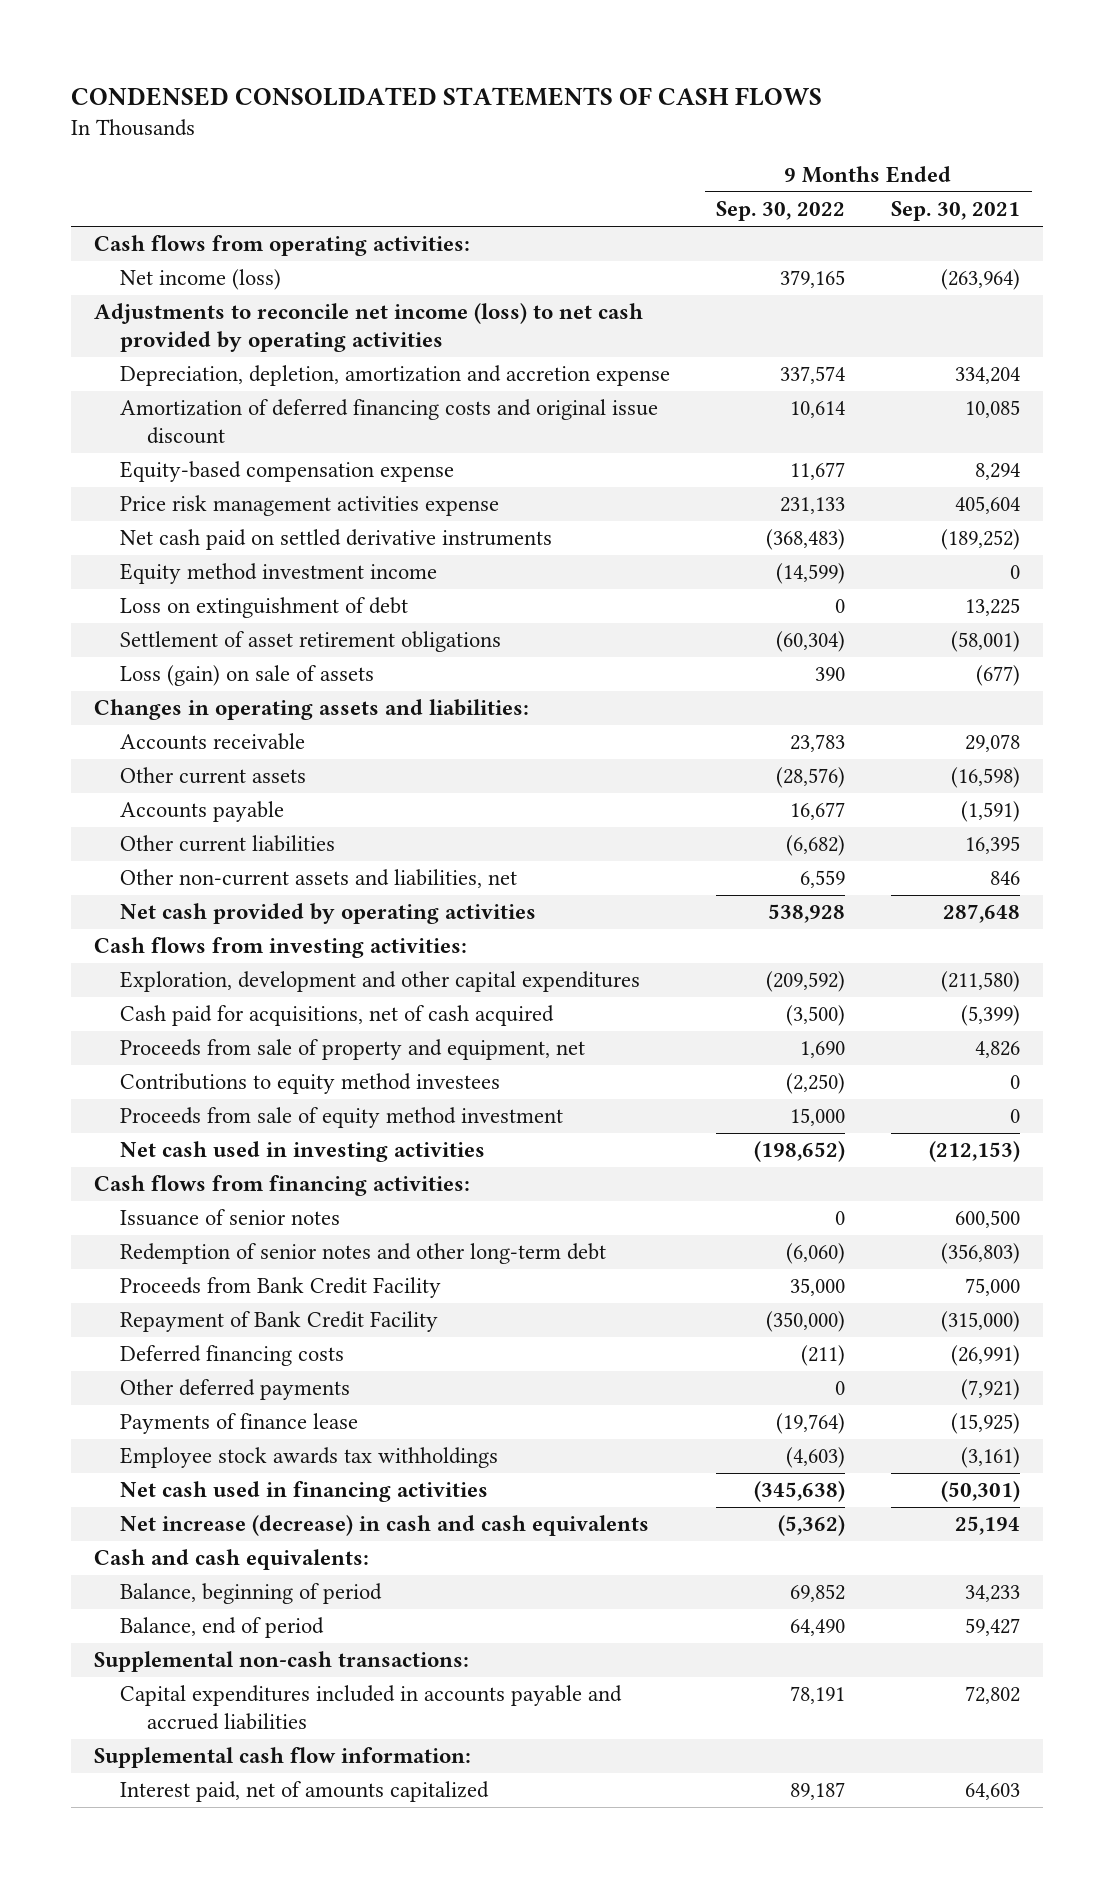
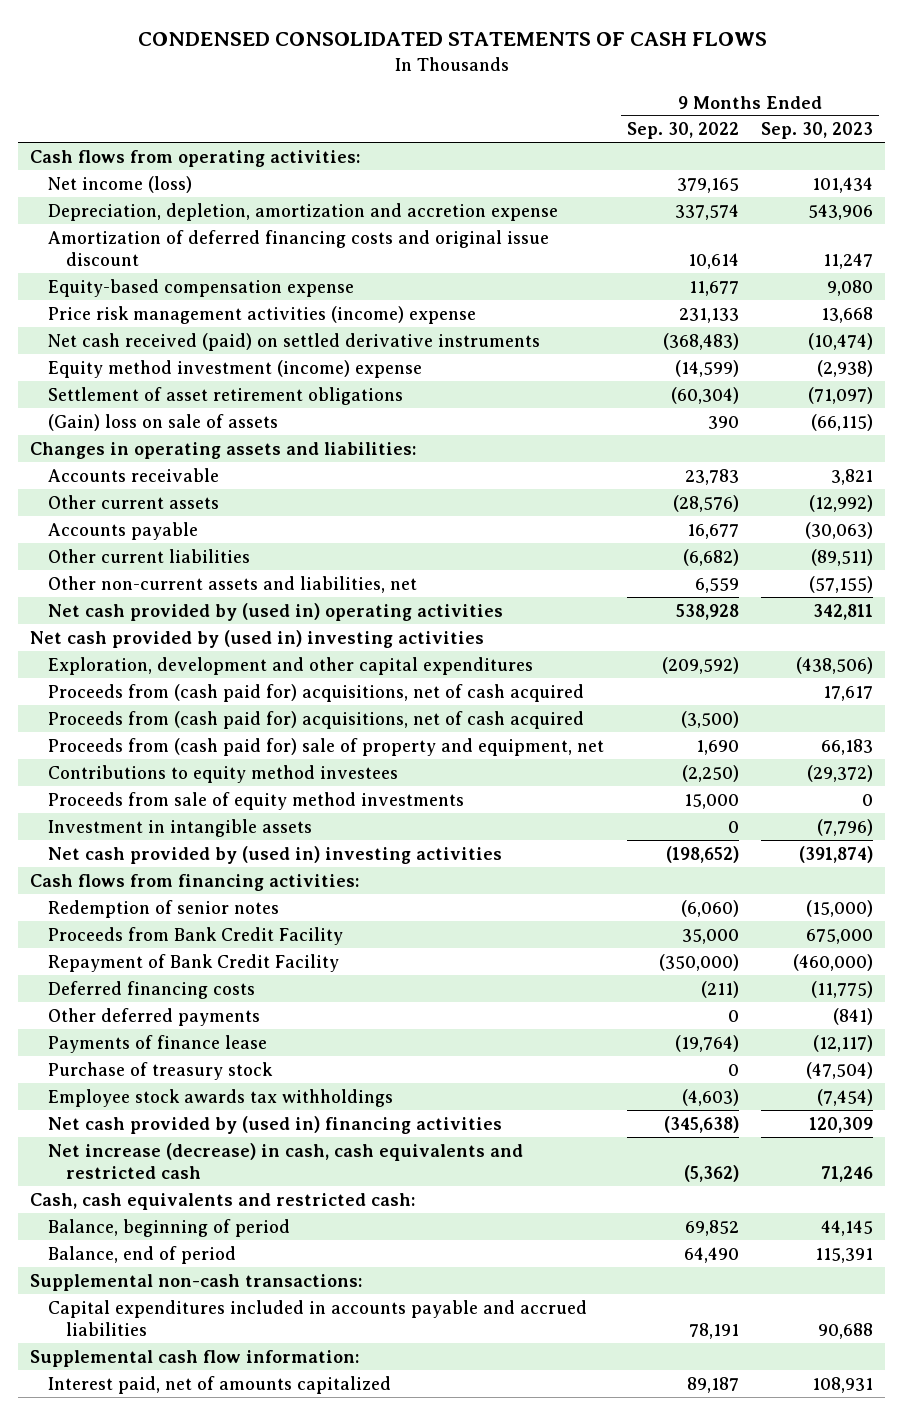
- | 9 Months Ended Sep. 30, 2022 | 9 Months Ended Sep. 30, 2021
+ | 9 Months Ended Sep. 30, 2022 | 9 Months Ended Sep. 30, 2023
- Adjustments to reconcile net income (loss) to net cash provided by operating activities
- Price risk management activities expense | 231,133 | 405,604
- Net cash paid on settled derivative instruments | (368,483) | (189,252)
- Equity method investment income | (14,599) | 0
- Loss on extinguishment of debt | 0 | 13,225
+ Price risk management activities (income) expense | 231,133 | 13,668
+ Net cash received (paid) on settled derivative instruments | (368,483) | (10,474)
+ Equity method investment (income) expense | (14,599) | (2,938)
- Loss (gain) on sale of assets | 390 | (677)
+ (Gain) loss on sale of assets | 390 | (66,115)
- Net cash provided by operating activities | 538,928 | 287,648
- Cash flows from investing activities:
+ Net cash provided by (used in) operating activities | 538,928 | 342,811
+ Net cash provided by (used in) investing activities
- Cash paid for acquisitions, net of cash acquired | (3,500) | (5,399)
- Proceeds from sale of property and equipment, net | 1,690 | 4,826
+ Proceeds from (cash paid for) acquisitions, net of cash acquired | | 17,617
+ Proceeds from (cash paid for) acquisitions, net of cash acquired | (3,500) |
+ Proceeds from (cash paid for) sale of property and equipment, net | 1,690 | 66,183
- Proceeds from sale of equity method investment | 15,000 | 0
- Net cash used in investing activities | (198,652) | (212,153)
+ Proceeds from sale of equity method investments | 15,000 | 0
+ Investment in intangible assets | 0 | (7,796)
+ Net cash provided by (used in) investing activities | (198,652) | (391,874)
- Issuance of senior notes | 0 | 600,500
- Redemption of senior notes and other long-term debt | (6,060) | (356,803)
+ Redemption of senior notes | (6,060) | (15,000)
+ Purchase of treasury stock | 0 | (47,504)
- Net cash used in financing activities | (345,638) | (50,301)
- Net increase (decrease) in cash and cash equivalents | (5,362) | 25,194
- Cash and cash equivalents:
+ Net cash provided by (used in) financing activities | (345,638) | 120,309
+ Net increase (decrease) in cash, cash equivalents and restricted cash | (5,362) | 71,246
+ Cash, cash equivalents and restricted cash:

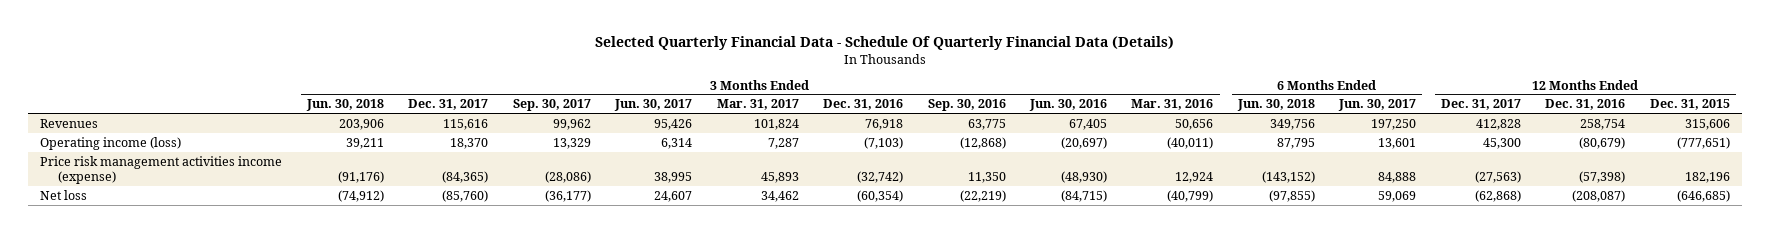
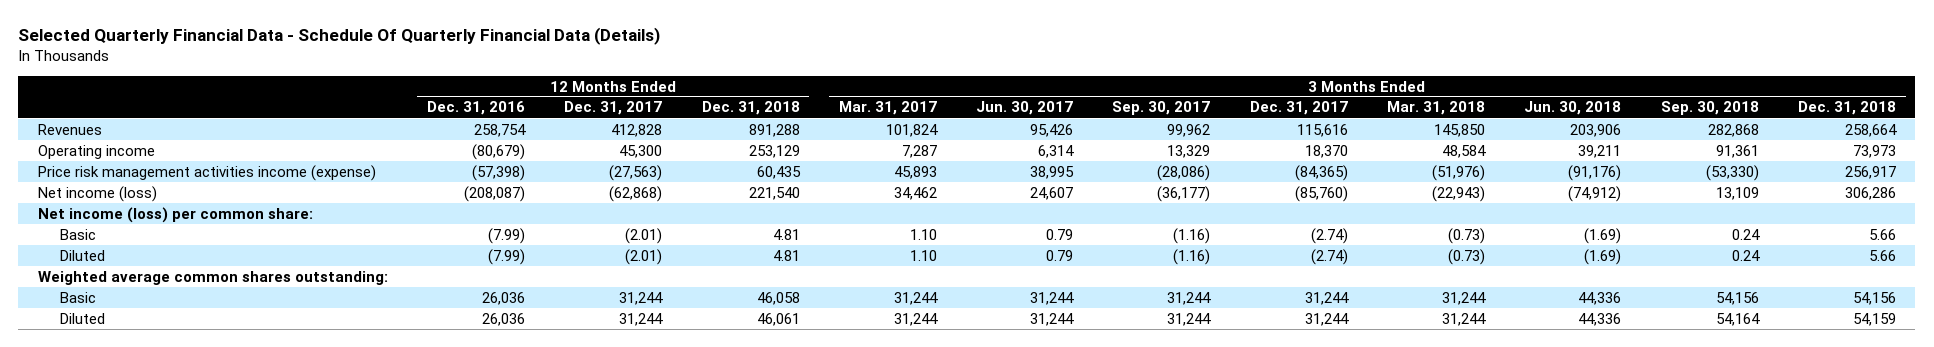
- | 3 Months Ended Jun. 30, 2018 | 3 Months Ended Dec. 31, 2017 | 3 Months Ended Sep. 30, 2017 | 3 Months Ended Jun. 30, 2017 | 3 Months Ended Mar. 31, 2017 | 3 Months Ended Dec. 31, 2016 | 3 Months Ended Sep. 30, 2016 | 3 Months Ended Jun. 30, 2016 | 3 Months Ended Mar. 31, 2016 | 6 Months Ended Jun. 30, 2018 | 6 Months Ended Jun. 30, 2017 | 12 Months Ended Dec. 31, 2017 | 12 Months Ended Dec. 31, 2016 | 12 Months Ended Dec. 31, 2015
+ | 12 Months Ended Dec. 31, 2016 | 12 Months Ended Dec. 31, 2017 | 12 Months Ended Dec. 31, 2018 | 3 Months Ended Mar. 31, 2017 | 3 Months Ended Jun. 30, 2017 | 3 Months Ended Sep. 30, 2017 | 3 Months Ended Dec. 31, 2017 | 3 Months Ended Mar. 31, 2018 | 3 Months Ended Jun. 30, 2018 | 3 Months Ended Sep. 30, 2018 | 3 Months Ended Dec. 31, 2018
- Operating income (loss) | 39,211 | 18,370 | 13,329 | 6,314 | 7,287 | (7,103) | (12,868) | (20,697) | (40,011) | 87,795 | 13,601 | 45,300 | (80,679) | (777,651)
+ Operating income | (80,679) | 45,300 | 253,129 | 7,287 | 6,314 | 13,329 | 18,370 | 48,584 | 39,211 | 91,361 | 73,973
- Net loss | (74,912) | (85,760) | (36,177) | 24,607 | 34,462 | (60,354) | (22,219) | (84,715) | (40,799) | (97,855) | 59,069 | (62,868) | (208,087) | (646,685)
+ Net income (loss) | (208,087) | (62,868) | 221,540 | 34,462 | 24,607 | (36,177) | (85,760) | (22,943) | (74,912) | 13,109 | 306,286
+ Net income (loss) per common share:
+ Basic | (7.99) | (2.01) | 4.81 | 1.10 | 0.79 | (1.16) | (2.74) | (0.73) | (1.69) | 0.24 | 5.66
+ Diluted | (7.99) | (2.01) | 4.81 | 1.10 | 0.79 | (1.16) | (2.74) | (0.73) | (1.69) | 0.24 | 5.66
+ Weighted average common shares outstanding:
+ Basic | 26,036 | 31,244 | 46,058 | 31,244 | 31,244 | 31,244 | 31,244 | 31,244 | 44,336 | 54,156 | 54,156
+ Diluted | 26,036 | 31,244 | 46,061 | 31,244 | 31,244 | 31,244 | 31,244 | 31,244 | 44,336 | 54,164 | 54,159

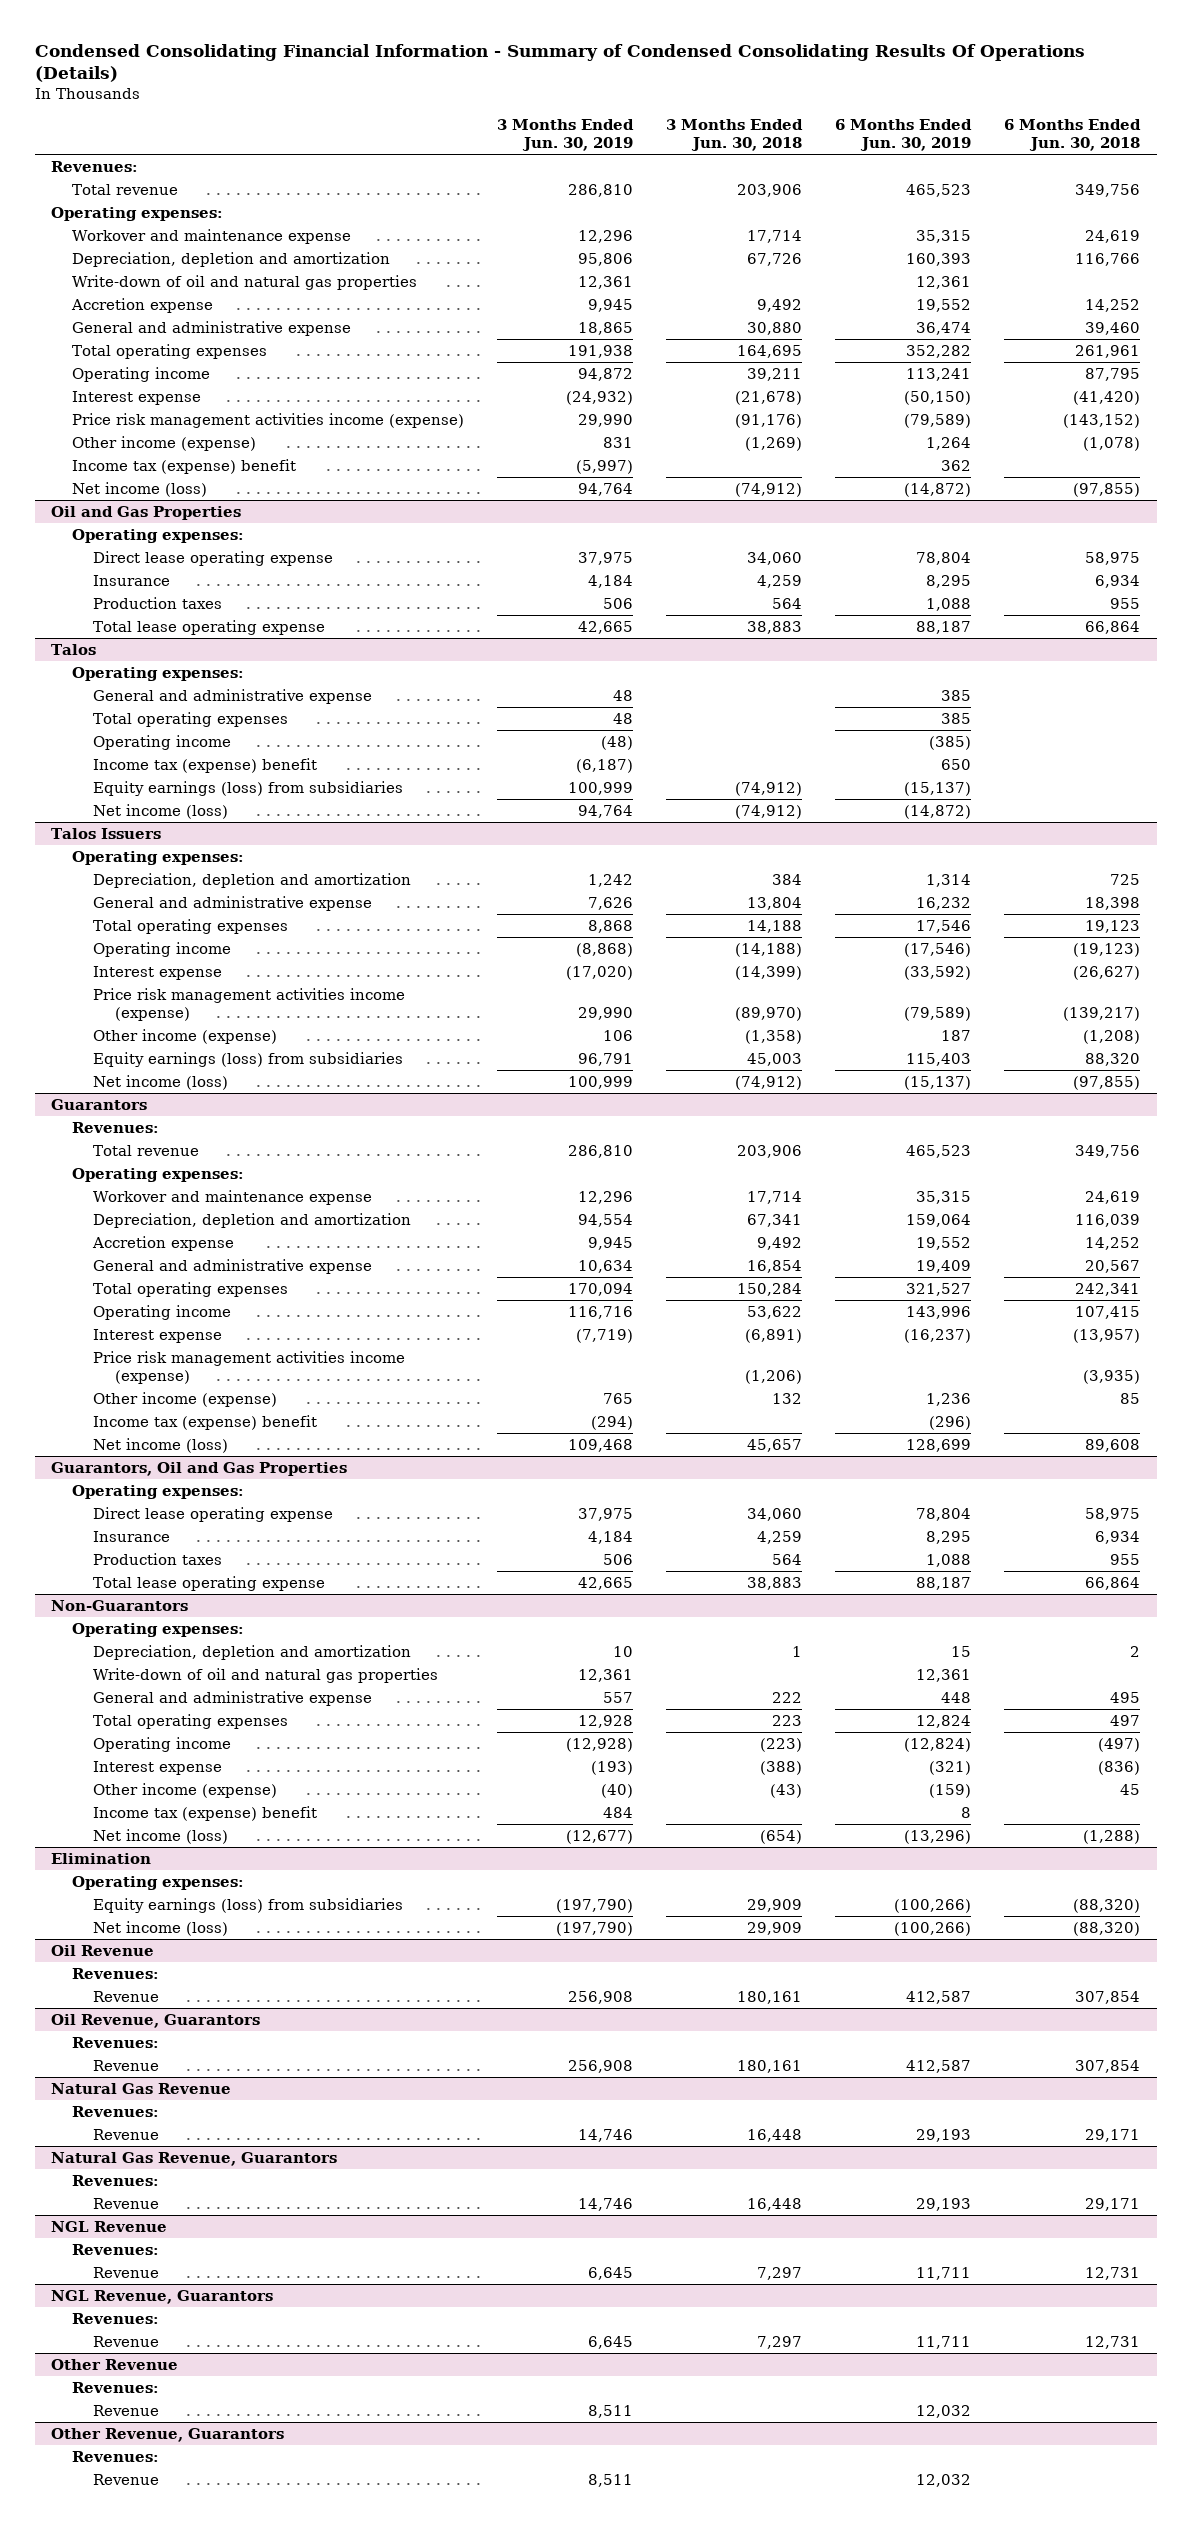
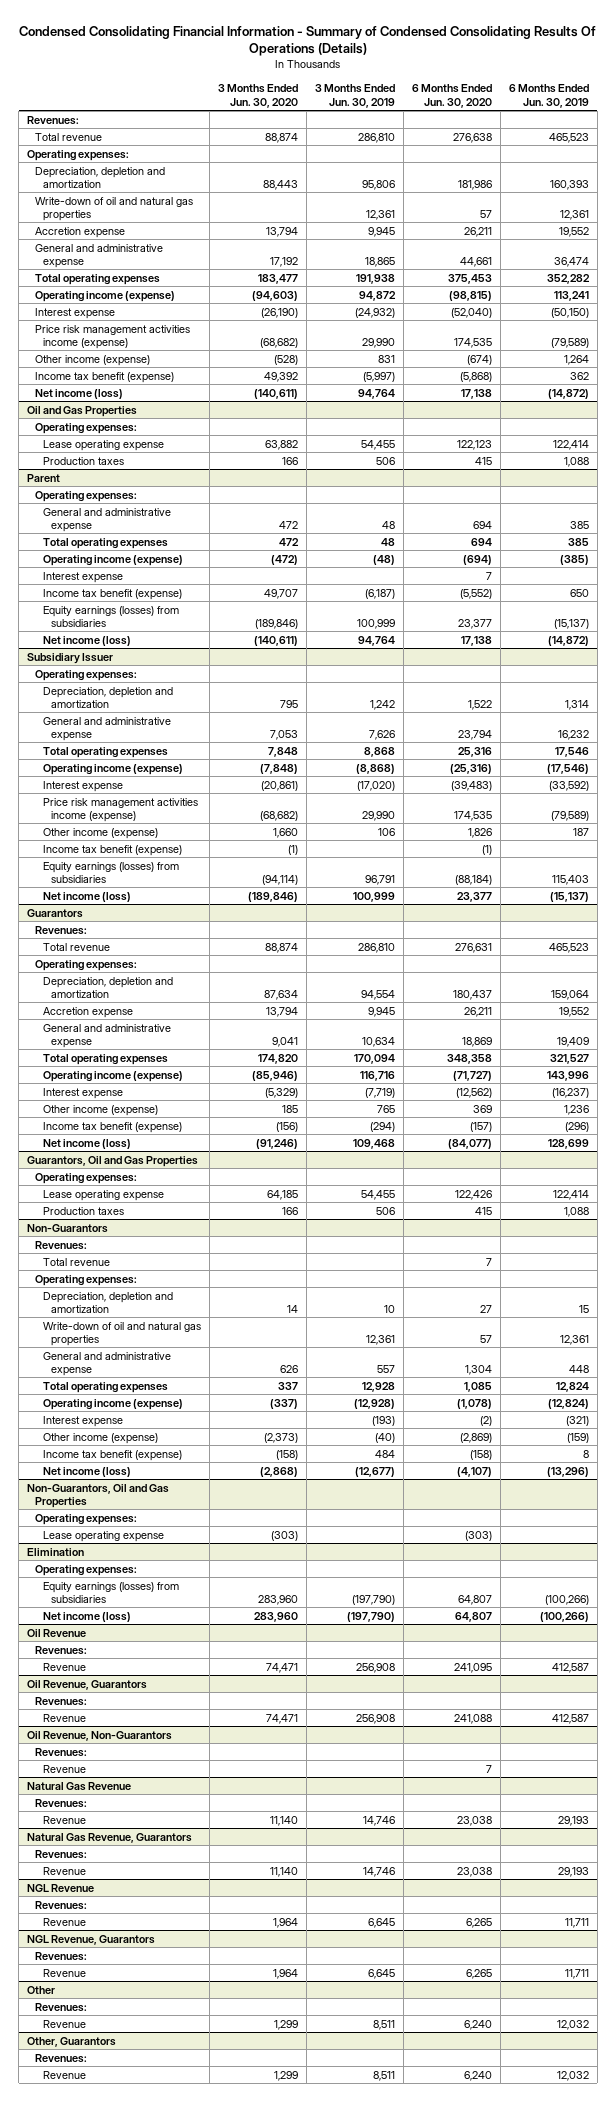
- | 3 Months Ended Jun. 30, 2019 | 3 Months Ended Jun. 30, 2018 | 6 Months Ended Jun. 30, 2019 | 6 Months Ended Jun. 30, 2018
+ | 3 Months Ended Jun. 30, 2020 | 3 Months Ended Jun. 30, 2019 | 6 Months Ended Jun. 30, 2020 | 6 Months Ended Jun. 30, 2019
- Workover and maintenance expense | 12,296 | 17,714 | 35,315 | 24,619
- Operating income | 94,872 | 39,211 | 113,241 | 87,795
+ Operating income (expense) | (94,603) | 94,872 | (98,815) | 113,241
- Income tax (expense) benefit | (5,997) | | 362 |
+ Income tax benefit (expense) | 49,392 | (5,997) | (5,868) | 362
@ Oil and Gas Properties
- Direct lease operating expense | 37,975 | 34,060 | 78,804 | 58,975
- Insurance | 4,184 | 4,259 | 8,295 | 6,934
+ Lease operating expense | 63,882 | 54,455 | 122,123 | 122,414
- Total lease operating expense | 42,665 | 38,883 | 88,187 | 66,864
- Talos
+ Parent
- Operating income | (48) | | (385) |
- Income tax (expense) benefit | (6,187) | | 650 |
- Equity earnings (loss) from subsidiaries | 100,999 | (74,912) | (15,137) |
+ Operating income (expense) | (472) | (48) | (694) | (385)
+ Interest expense | | | 7 |
+ Income tax benefit (expense) | 49,707 | (6,187) | (5,552) | 650
+ Equity earnings (losses) from subsidiaries | (189,846) | 100,999 | 23,377 | (15,137)
- Talos Issuers
+ Subsidiary Issuer
- Operating income | (8,868) | (14,188) | (17,546) | (19,123)
+ Operating income (expense) | (7,848) | (8,868) | (25,316) | (17,546)
- Equity earnings (loss) from subsidiaries | 96,791 | 45,003 | 115,403 | 88,320
+ Income tax benefit (expense) | (1) | | (1) |
+ Equity earnings (losses) from subsidiaries | (94,114) | 96,791 | (88,184) | 115,403
@ Guarantors
- Workover and maintenance expense | 12,296 | 17,714 | 35,315 | 24,619
- Operating income | 116,716 | 53,622 | 143,996 | 107,415
+ Operating income (expense) | (85,946) | 116,716 | (71,727) | 143,996
- Price risk management activities income (expense) | | (1,206) | | (3,935)
- Income tax (expense) benefit | (294) | | (296) |
+ Income tax benefit (expense) | (156) | (294) | (157) | (296)
@ Guarantors, Oil and Gas Properties
- Direct lease operating expense | 37,975 | 34,060 | 78,804 | 58,975
- Insurance | 4,184 | 4,259 | 8,295 | 6,934
+ Lease operating expense | 64,185 | 54,455 | 122,426 | 122,414
- Total lease operating expense | 42,665 | 38,883 | 88,187 | 66,864
@ Non-Guarantors
+ Revenues:
+ Total revenue | | | 7 |
- Operating income | (12,928) | (223) | (12,824) | (497)
+ Operating income (expense) | (337) | (12,928) | (1,078) | (12,824)
- Income tax (expense) benefit | 484 | | 8 |
+ Income tax benefit (expense) | (158) | 484 | (158) | 8
+ Non-Guarantors, Oil and Gas Properties
+ Operating expenses:
+ Lease operating expense | (303) | | (303) |
@ Elimination
- Equity earnings (loss) from subsidiaries | (197,790) | 29,909 | (100,266) | (88,320)
+ Equity earnings (losses) from subsidiaries | 283,960 | (197,790) | 64,807 | (100,266)
+ Oil Revenue, Non-Guarantors
+ Revenues:
+ Revenue | | | 7 |
- Other Revenue
+ Other
- Other Revenue, Guarantors
+ Other, Guarantors

